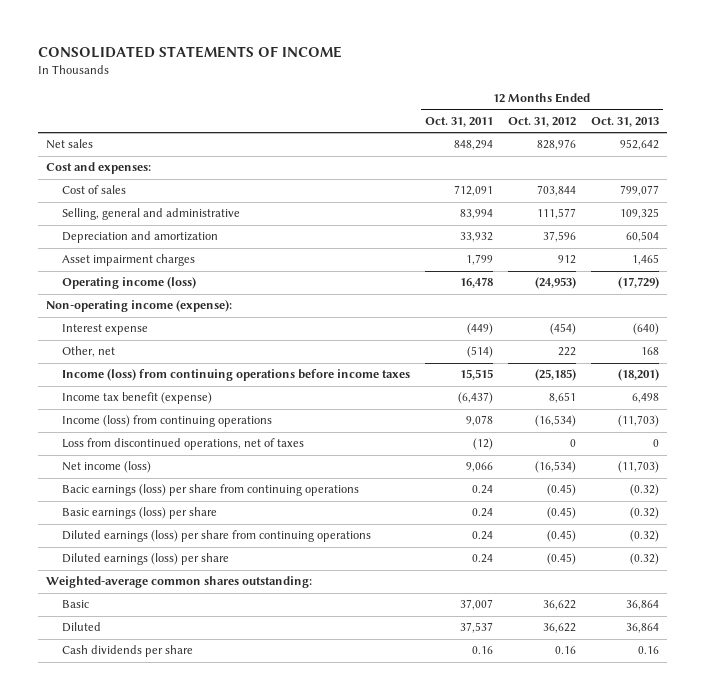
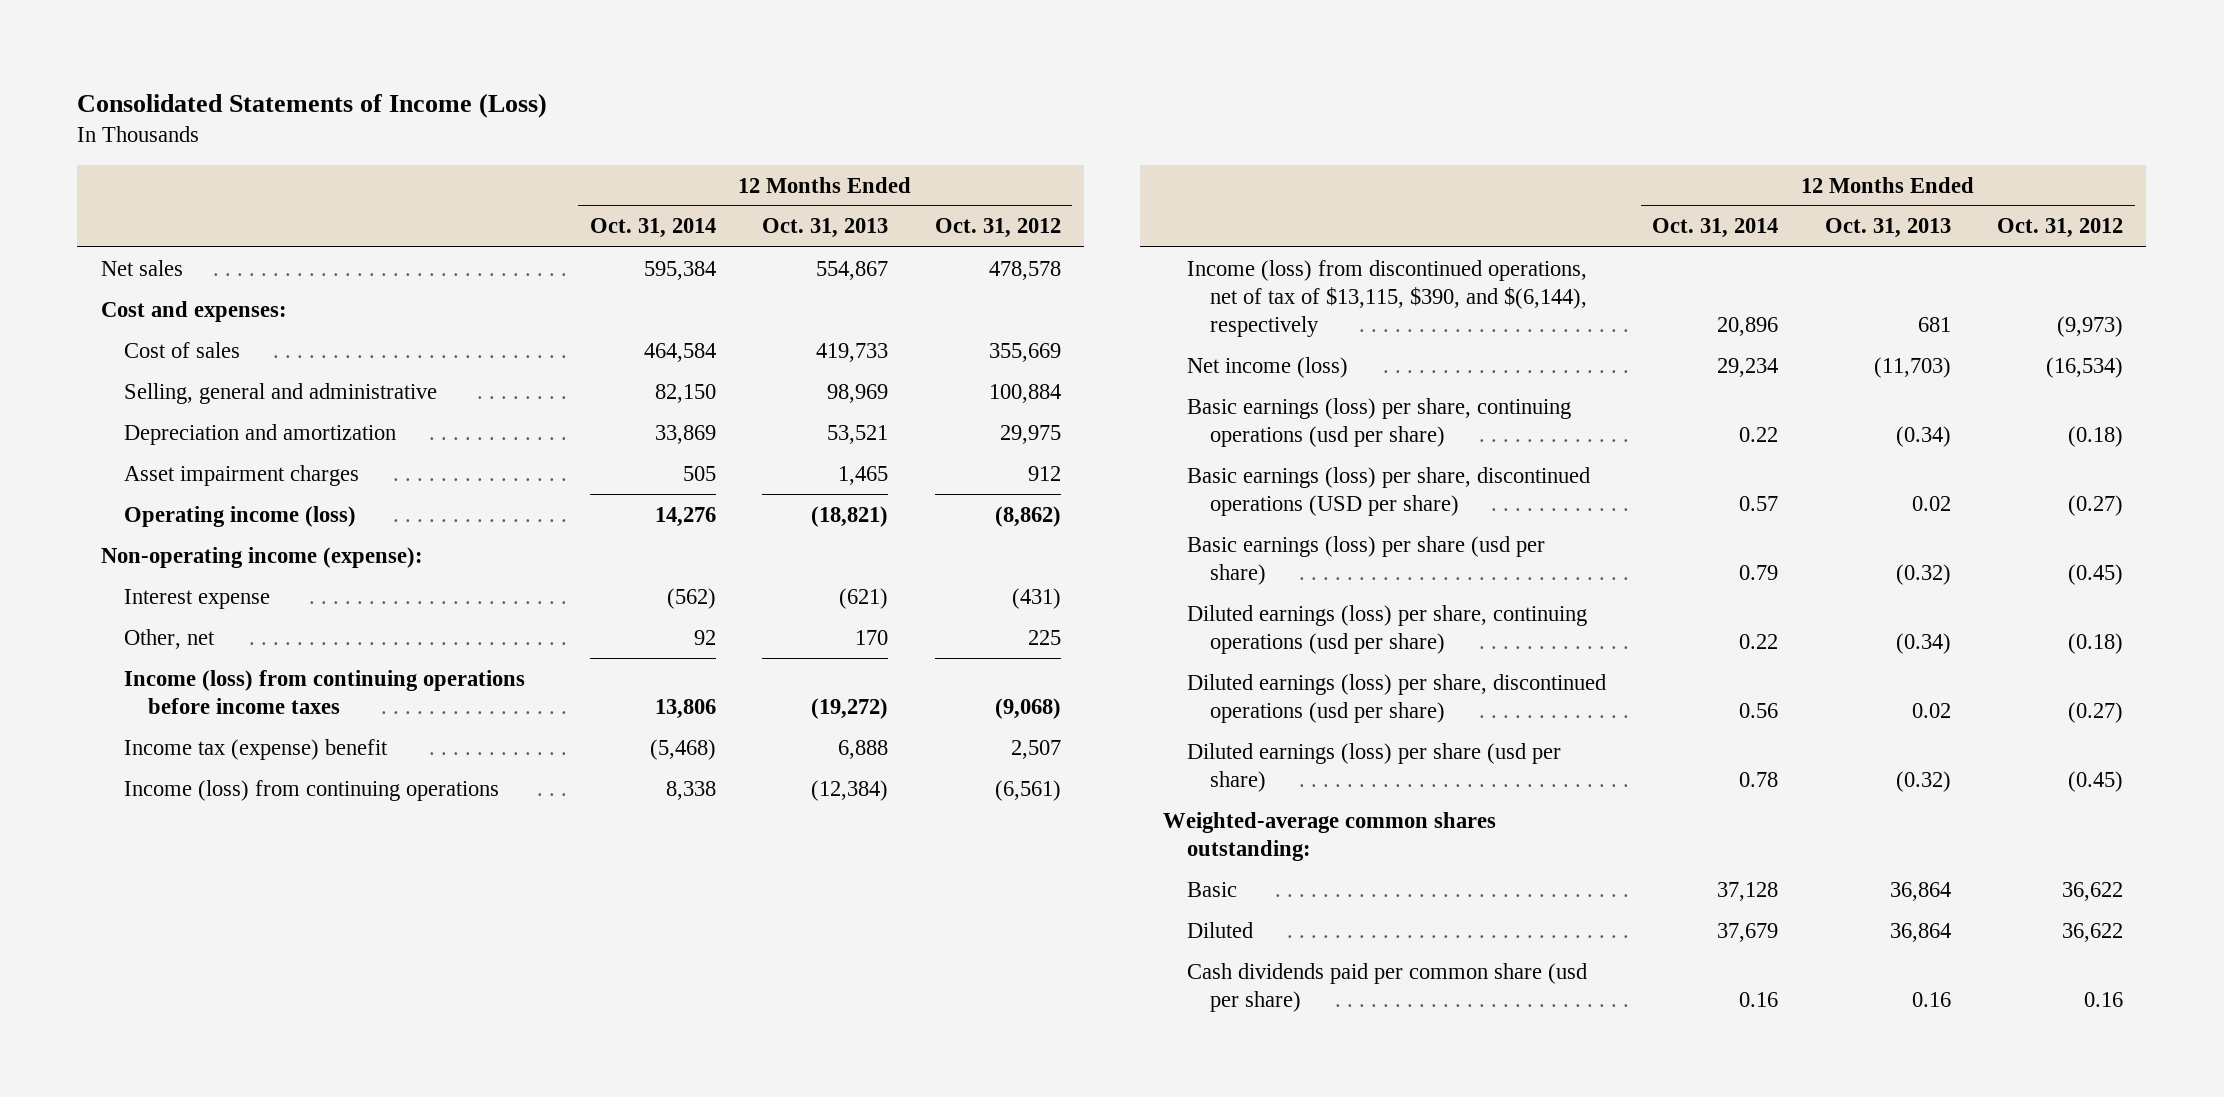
- CONSOLIDATED STATEMENTS OF INCOME
+ Consolidated Statements of Income (Loss)
- | 12 Months Ended Oct. 31, 2011 | 12 Months Ended Oct. 31, 2012 | 12 Months Ended Oct. 31, 2013
+ | 12 Months Ended Oct. 31, 2014 | 12 Months Ended Oct. 31, 2013 | 12 Months Ended Oct. 31, 2012
- Net sales | 848,294 | 828,976 | 952,642
+ Net sales | 595,384 | 554,867 | 478,578
- Cost of sales | 712,091 | 703,844 | 799,077
- Selling, general and administrative | 83,994 | 111,577 | 109,325
- Depreciation and amortization | 33,932 | 37,596 | 60,504
+ Cost of sales | 464,584 | 419,733 | 355,669
+ Selling, general and administrative | 82,150 | 98,969 | 100,884
+ Depreciation and amortization | 33,869 | 53,521 | 29,975
- Operating income (loss) | 16,478 | (24,953) | (17,729)
+ Operating income (loss) | 14,276 | (18,821) | (8,862)
- Interest expense | (449) | (454) | (640)
- Other, net | (514) | 222 | 168
- Income (loss) from continuing operations before income taxes | 15,515 | (25,185) | (18,201)
- Income tax benefit (expense) | (6,437) | 8,651 | 6,498
- Income (loss) from continuing operations | 9,078 | (16,534) | (11,703)
- Loss from discontinued operations, net of taxes | (12) | 0 | 0
+ Interest expense | (562) | (621) | (431)
+ Other, net | 92 | 170 | 225
+ Income (loss) from continuing operations before income taxes | 13,806 | (19,272) | (9,068)
+ Income tax (expense) benefit | (5,468) | 6,888 | 2,507
+ Income (loss) from continuing operations | 8,338 | (12,384) | (6,561)
+ Income (loss) from discontinued operations, net of tax of $13,115, $390, and $(6,144), respectively | 20,896 | 681 | (9,973)
- Bacic earnings (loss) per share from continuing operations | 0.24 | (0.45) | (0.32)
- Basic earnings (loss) per share | 0.24 | (0.45) | (0.32)
- Diluted earnings (loss) per share from continuing operations | 0.24 | (0.45) | (0.32)
- Diluted earnings (loss) per share | 0.24 | (0.45) | (0.32)
+ Basic earnings (loss) per share, continuing operations (usd per share) | 0.22 | (0.34) | (0.18)
+ Basic earnings (loss) per share, discontinued operations (USD per share) | 0.57 | 0.02 | (0.27)
+ Basic earnings (loss) per share (usd per share) | 0.79 | (0.32) | (0.45)
+ Diluted earnings (loss) per share, continuing operations (usd per share) | 0.22 | (0.34) | (0.18)
+ Diluted earnings (loss) per share, discontinued operations (usd per share) | 0.56 | 0.02 | (0.27)
+ Diluted earnings (loss) per share (usd per share) | 0.78 | (0.32) | (0.45)
- Cash dividends per share | 0.16 | 0.16 | 0.16
+ Cash dividends paid per common share (usd per share) | 0.16 | 0.16 | 0.16

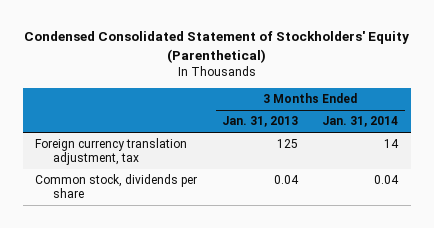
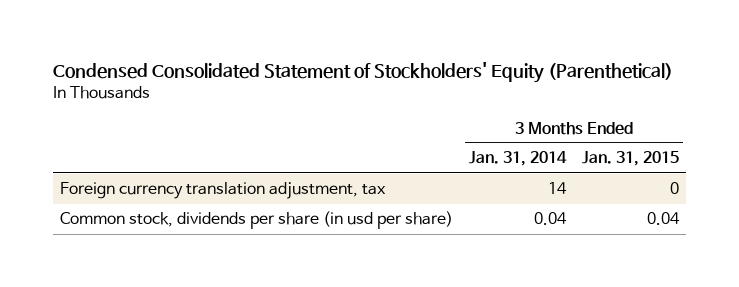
- | 3 Months Ended Jan. 31, 2013 | 3 Months Ended Jan. 31, 2014
+ | 3 Months Ended Jan. 31, 2014 | 3 Months Ended Jan. 31, 2015
- Common stock, dividends per share | 0.04 | 0.04
+ Common stock, dividends per share (in usd per share) | 0.04 | 0.04

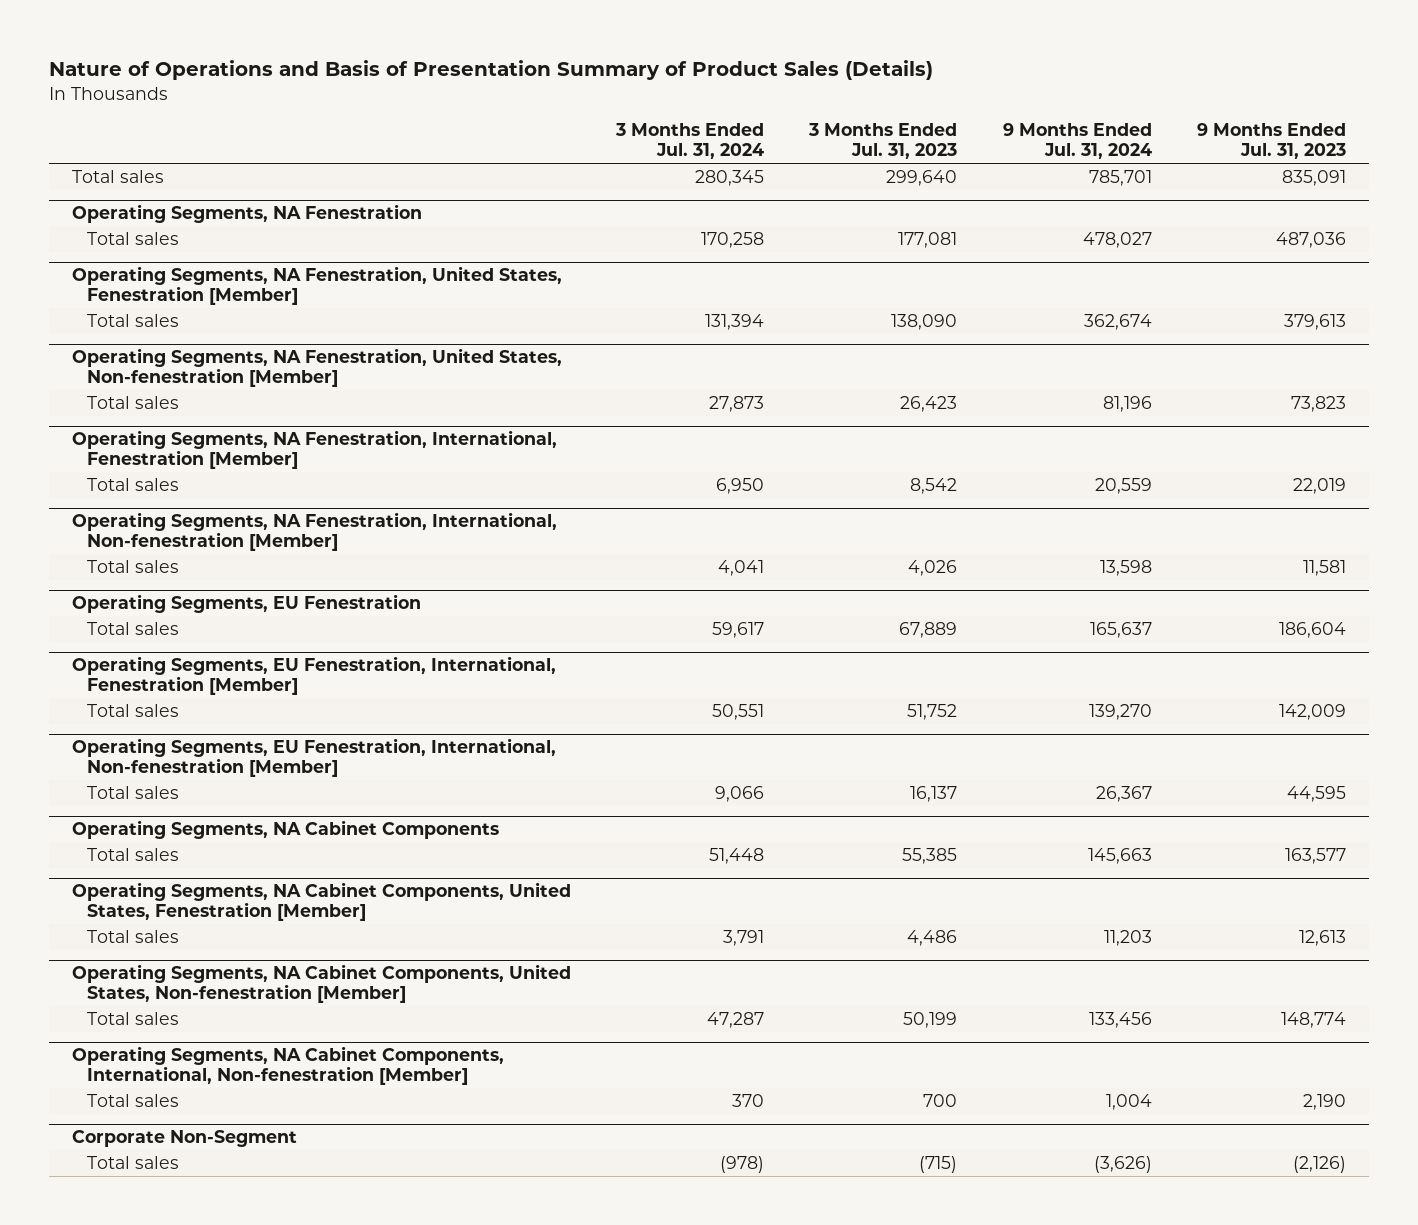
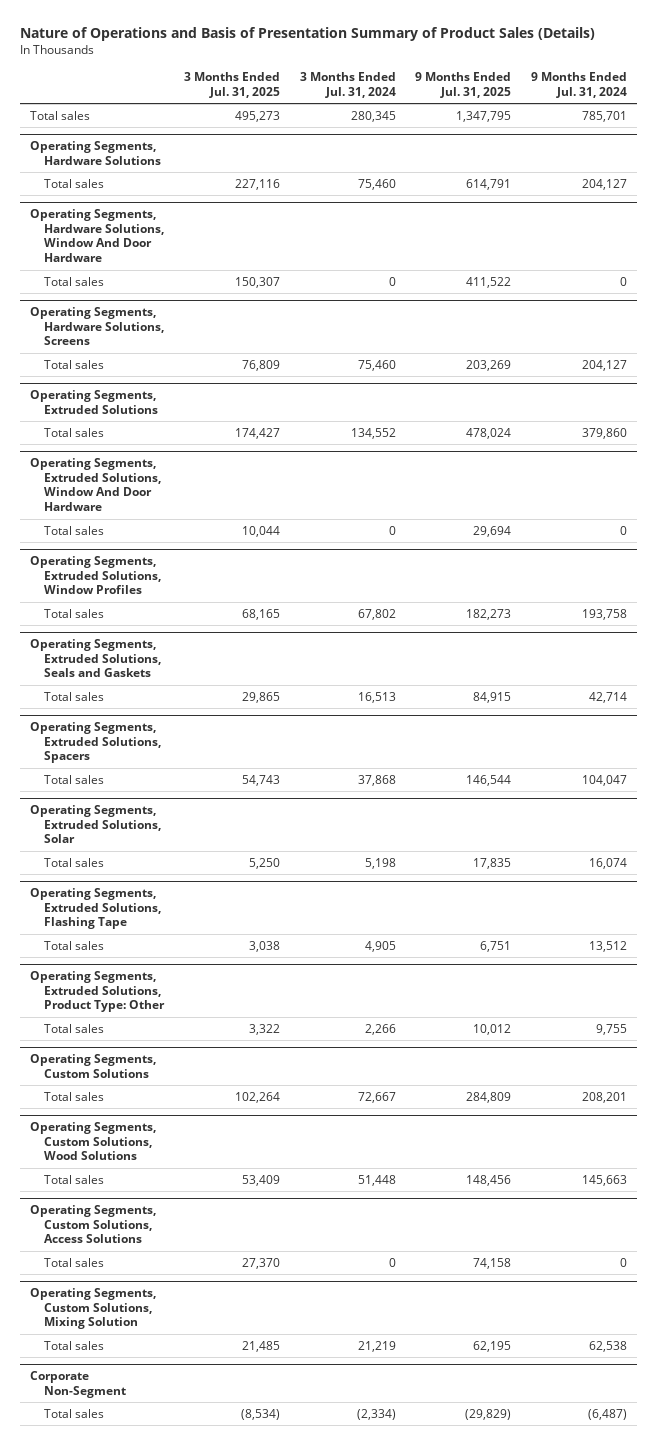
- | 3 Months Ended Jul. 31, 2024 | 3 Months Ended Jul. 31, 2023 | 9 Months Ended Jul. 31, 2024 | 9 Months Ended Jul. 31, 2023
+ | 3 Months Ended Jul. 31, 2025 | 3 Months Ended Jul. 31, 2024 | 9 Months Ended Jul. 31, 2025 | 9 Months Ended Jul. 31, 2024
- Operating Segments, NA Fenestration
- Total sales | 170,258 | 177,081 | 478,027 | 487,036
- Operating Segments, NA Fenestration, United States, Fenestration [Member]
- Total sales | 131,394 | 138,090 | 362,674 | 379,613
- Operating Segments, NA Fenestration, United States, Non-fenestration [Member]
- Total sales | 27,873 | 26,423 | 81,196 | 73,823
- Operating Segments, NA Fenestration, International, Fenestration [Member]
- Total sales | 6,950 | 8,542 | 20,559 | 22,019
- Operating Segments, NA Fenestration, International, Non-fenestration [Member]
- Total sales | 4,041 | 4,026 | 13,598 | 11,581
- Operating Segments, EU Fenestration
- Total sales | 59,617 | 67,889 | 165,637 | 186,604
- Operating Segments, EU Fenestration, International, Fenestration [Member]
- Total sales | 50,551 | 51,752 | 139,270 | 142,009
- Operating Segments, EU Fenestration, International, Non-fenestration [Member]
- Total sales | 9,066 | 16,137 | 26,367 | 44,595
- Operating Segments, NA Cabinet Components
+ Operating Segments, Hardware Solutions
+ Total sales | 227,116 | 75,460 | 614,791 | 204,127
+ Operating Segments, Hardware Solutions, Window And Door Hardware
+ Total sales | 150,307 | 0 | 411,522 | 0
+ Operating Segments, Hardware Solutions, Screens
+ Total sales | 76,809 | 75,460 | 203,269 | 204,127
+ Operating Segments, Extruded Solutions
+ Total sales | 174,427 | 134,552 | 478,024 | 379,860
+ Operating Segments, Extruded Solutions, Window And Door Hardware
+ Total sales | 10,044 | 0 | 29,694 | 0
+ Operating Segments, Extruded Solutions, Window Profiles
+ Total sales | 68,165 | 67,802 | 182,273 | 193,758
+ Operating Segments, Extruded Solutions, Seals and Gaskets
+ Total sales | 29,865 | 16,513 | 84,915 | 42,714
+ Operating Segments, Extruded Solutions, Spacers
+ Total sales | 54,743 | 37,868 | 146,544 | 104,047
+ Operating Segments, Extruded Solutions, Solar
+ Total sales | 5,250 | 5,198 | 17,835 | 16,074
+ Operating Segments, Extruded Solutions, Flashing Tape
+ Total sales | 3,038 | 4,905 | 6,751 | 13,512
+ Operating Segments, Extruded Solutions, Product Type: Other
+ Total sales | 3,322 | 2,266 | 10,012 | 9,755
+ Operating Segments, Custom Solutions
+ Total sales | 102,264 | 72,667 | 284,809 | 208,201
+ Operating Segments, Custom Solutions, Wood Solutions
- Operating Segments, NA Cabinet Components, United States, Fenestration [Member]
- Total sales | 3,791 | 4,486 | 11,203 | 12,613
- Operating Segments, NA Cabinet Components, United States, Non-fenestration [Member]
- Total sales | 47,287 | 50,199 | 133,456 | 148,774
- Operating Segments, NA Cabinet Components, International, Non-fenestration [Member]
- Total sales | 370 | 700 | 1,004 | 2,190
+ Operating Segments, Custom Solutions, Access Solutions
+ Total sales | 27,370 | 0 | 74,158 | 0
+ Operating Segments, Custom Solutions, Mixing Solution
+ Total sales | 21,485 | 21,219 | 62,195 | 62,538
@ Corporate Non-Segment
- Total sales | (978) | (715) | (3,626) | (2,126)
+ Total sales | (8,534) | (2,334) | (29,829) | (6,487)

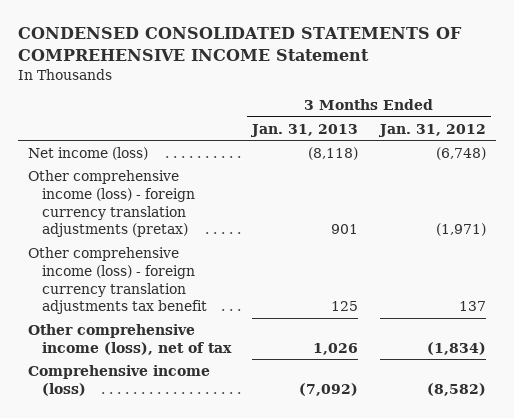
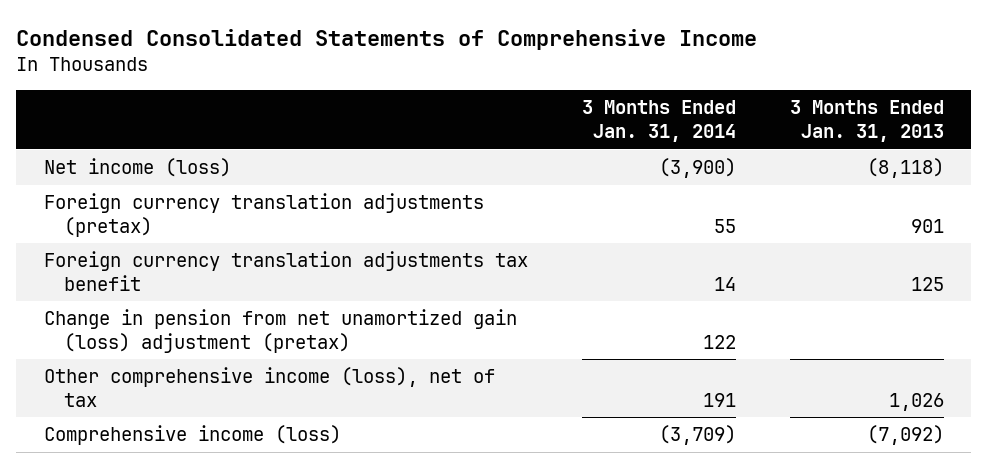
- CONDENSED CONSOLIDATED STATEMENTS OF COMPREHENSIVE INCOME Statement
+ Condensed Consolidated Statements of Comprehensive Income
- | 3 Months Ended Jan. 31, 2013 | 3 Months Ended Jan. 31, 2012
+ | 3 Months Ended Jan. 31, 2014 | 3 Months Ended Jan. 31, 2013
- Other comprehensive income (loss) - foreign currency translation adjustments (pretax) | 901 | (1,971)
- Other comprehensive income (loss) - foreign currency translation adjustments tax benefit | 125 | 137
+ Foreign currency translation adjustments (pretax) | 55 | 901
+ Foreign currency translation adjustments tax benefit | 14 | 125
+ Change in pension from net unamortized gain (loss) adjustment (pretax) | 122 |

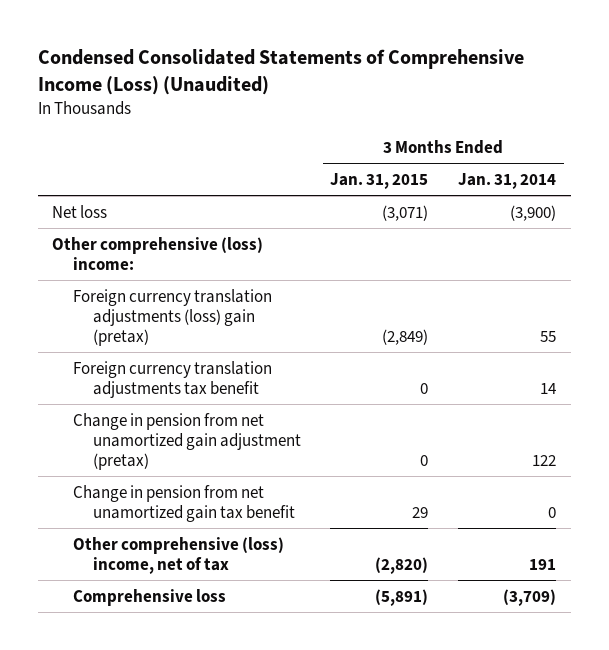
- Condensed Consolidated Statements of Comprehensive Income
+ Condensed Consolidated Statements of Comprehensive Income (Loss) (Unaudited)
- | 3 Months Ended Jan. 31, 2014 | 3 Months Ended Jan. 31, 2013
+ | 3 Months Ended Jan. 31, 2015 | 3 Months Ended Jan. 31, 2014
- Net income (loss) | (3,900) | (8,118)
- Foreign currency translation adjustments (pretax) | 55 | 901
+ Net loss | (3,071) | (3,900)
+ Other comprehensive (loss) income:
+ Foreign currency translation adjustments (loss) gain (pretax) | (2,849) | 55
- Change in pension from net unamortized gain (loss) adjustment (pretax) | 122 |
- Other comprehensive income (loss), net of tax | 191 | 1,026
- Comprehensive income (loss) | (3,709) | (7,092)
+ Change in pension from net unamortized gain adjustment (pretax) | 0 | 122
+ Change in pension from net unamortized gain tax benefit | 29 | 0
+ Other comprehensive (loss) income, net of tax | (2,820) | 191
+ Comprehensive loss | (5,891) | (3,709)

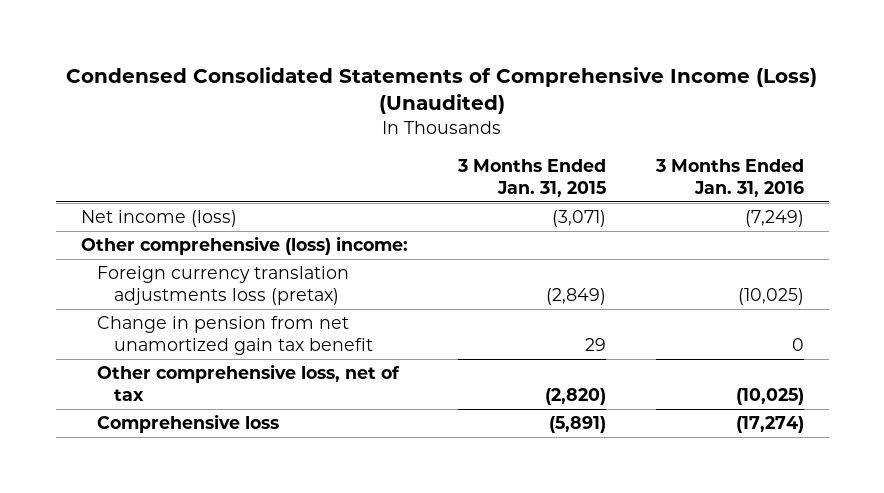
- | 3 Months Ended Jan. 31, 2015 | 3 Months Ended Jan. 31, 2014
+ | 3 Months Ended Jan. 31, 2015 | 3 Months Ended Jan. 31, 2016
- Net loss | (3,071) | (3,900)
+ Net income (loss) | (3,071) | (7,249)
- Foreign currency translation adjustments (loss) gain (pretax) | (2,849) | 55
- Foreign currency translation adjustments tax benefit | 0 | 14
- Change in pension from net unamortized gain adjustment (pretax) | 0 | 122
+ Foreign currency translation adjustments loss (pretax) | (2,849) | (10,025)
- Other comprehensive (loss) income, net of tax | (2,820) | 191
+ Other comprehensive loss, net of tax | (2,820) | (10,025)

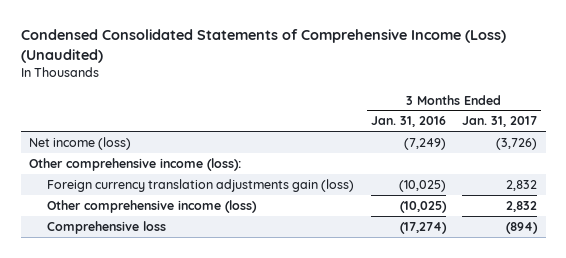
- | 3 Months Ended Jan. 31, 2015 | 3 Months Ended Jan. 31, 2016
+ | 3 Months Ended Jan. 31, 2016 | 3 Months Ended Jan. 31, 2017
- Other comprehensive (loss) income:
- Foreign currency translation adjustments loss (pretax) | (2,849) | (10,025)
- Change in pension from net unamortized gain tax benefit | 29 | 0
- Other comprehensive loss, net of tax | (2,820) | (10,025)
+ Other comprehensive income (loss):
+ Foreign currency translation adjustments gain (loss) | (10,025) | 2,832
+ Other comprehensive income (loss) | (10,025) | 2,832

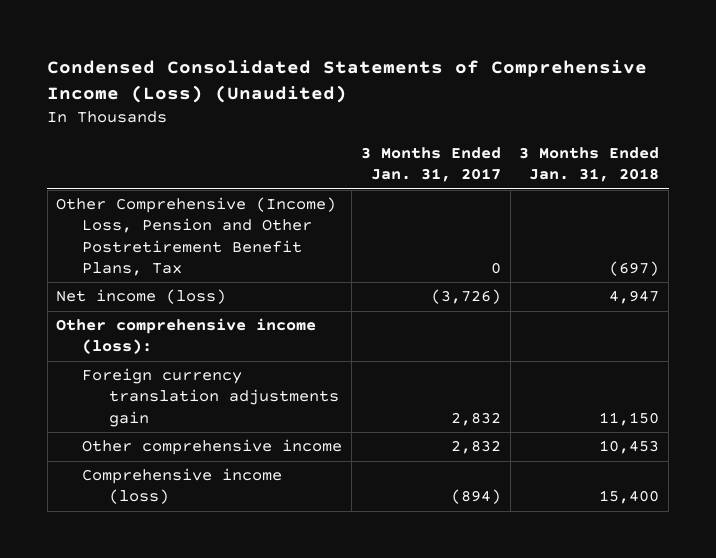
- | 3 Months Ended Jan. 31, 2016 | 3 Months Ended Jan. 31, 2017
+ | 3 Months Ended Jan. 31, 2017 | 3 Months Ended Jan. 31, 2018
+ Other Comprehensive (Income) Loss, Pension and Other Postretirement Benefit Plans, Tax | 0 | (697)
- Foreign currency translation adjustments gain (loss) | (10,025) | 2,832
- Other comprehensive income (loss) | (10,025) | 2,832
- Comprehensive loss | (17,274) | (894)
+ Foreign currency translation adjustments gain | 2,832 | 11,150
+ Other comprehensive income | 2,832 | 10,453
+ Comprehensive income (loss) | (894) | 15,400

